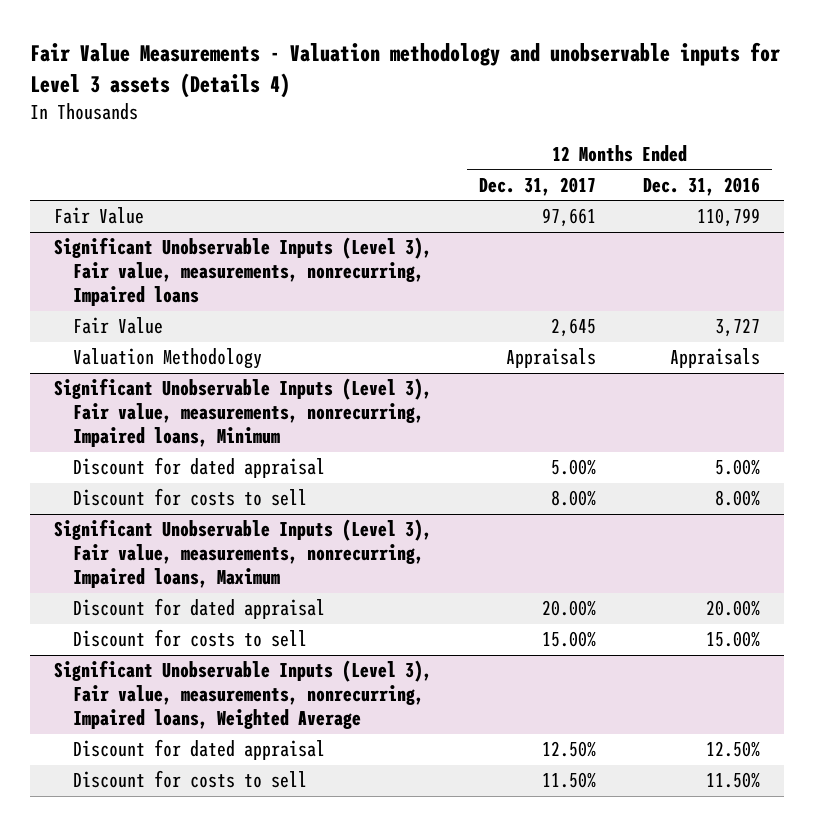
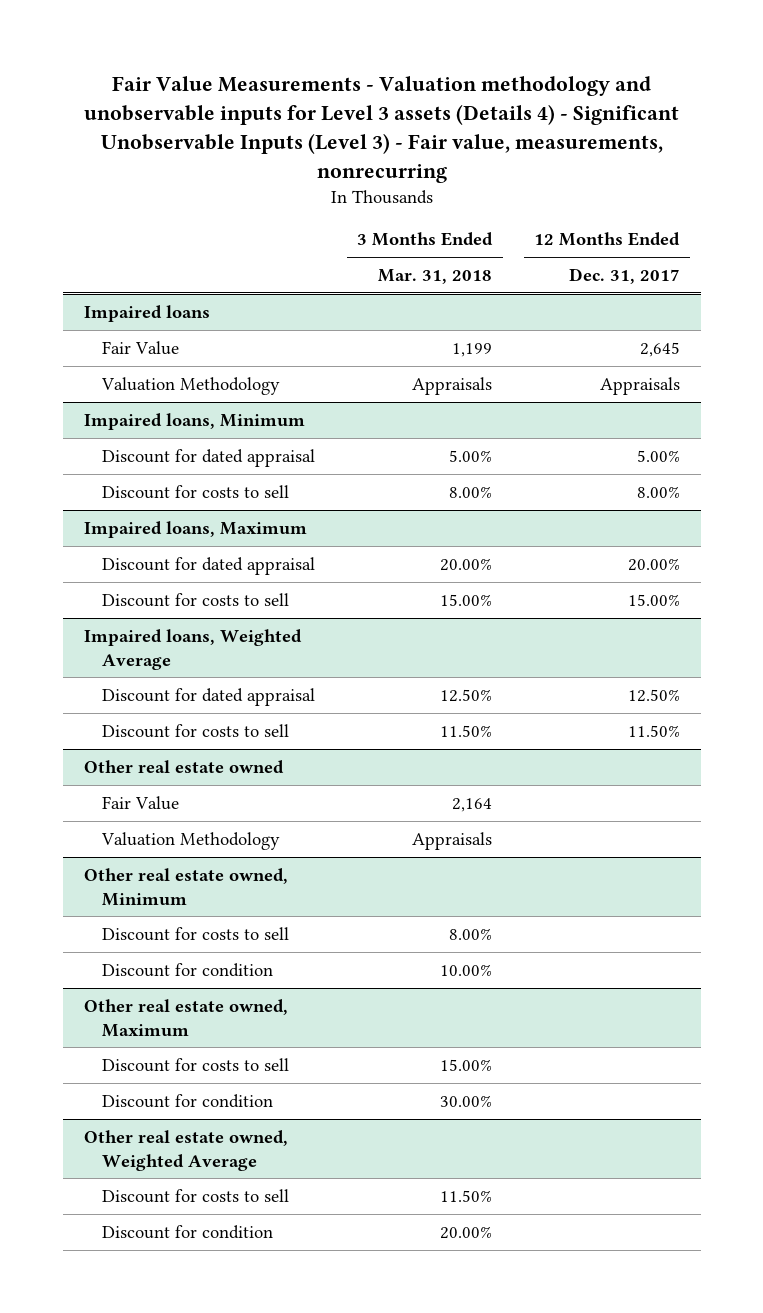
- Fair Value Measurements - Valuation methodology and unobservable inputs for Level 3 assets (Details 4)
+ Fair Value Measurements - Valuation methodology and unobservable inputs for Level 3 assets (Details 4) - Significant Unobservable Inputs (Level 3) - Fair value, measurements, nonrecurring
- | 12 Months Ended Dec. 31, 2017 | 12 Months Ended Dec. 31, 2016
+ | 3 Months Ended Mar. 31, 2018 | 12 Months Ended Dec. 31, 2017
- Fair Value | 97,661 | 110,799
- Significant Unobservable Inputs (Level 3), Fair value, measurements, nonrecurring, Impaired loans
+ Impaired loans
- Significant Unobservable Inputs (Level 3), Fair value, measurements, nonrecurring, Impaired loans, Minimum
+ Impaired loans, Minimum
- Significant Unobservable Inputs (Level 3), Fair value, measurements, nonrecurring, Impaired loans, Maximum
+ Impaired loans, Maximum
- Significant Unobservable Inputs (Level 3), Fair value, measurements, nonrecurring, Impaired loans, Weighted Average
+ Impaired loans, Weighted Average
+ Other real estate owned
+ Fair Value | 2,164 |
+ Valuation Methodology | Appraisals |
+ Other real estate owned, Minimum
+ Discount for costs to sell | 8.00% |
+ Discount for condition | 10.00% |
+ Other real estate owned, Maximum
+ Discount for costs to sell | 15.00% |
+ Discount for condition | 30.00% |
+ Other real estate owned, Weighted Average
+ Discount for costs to sell | 11.50% |
+ Discount for condition | 20.00% |

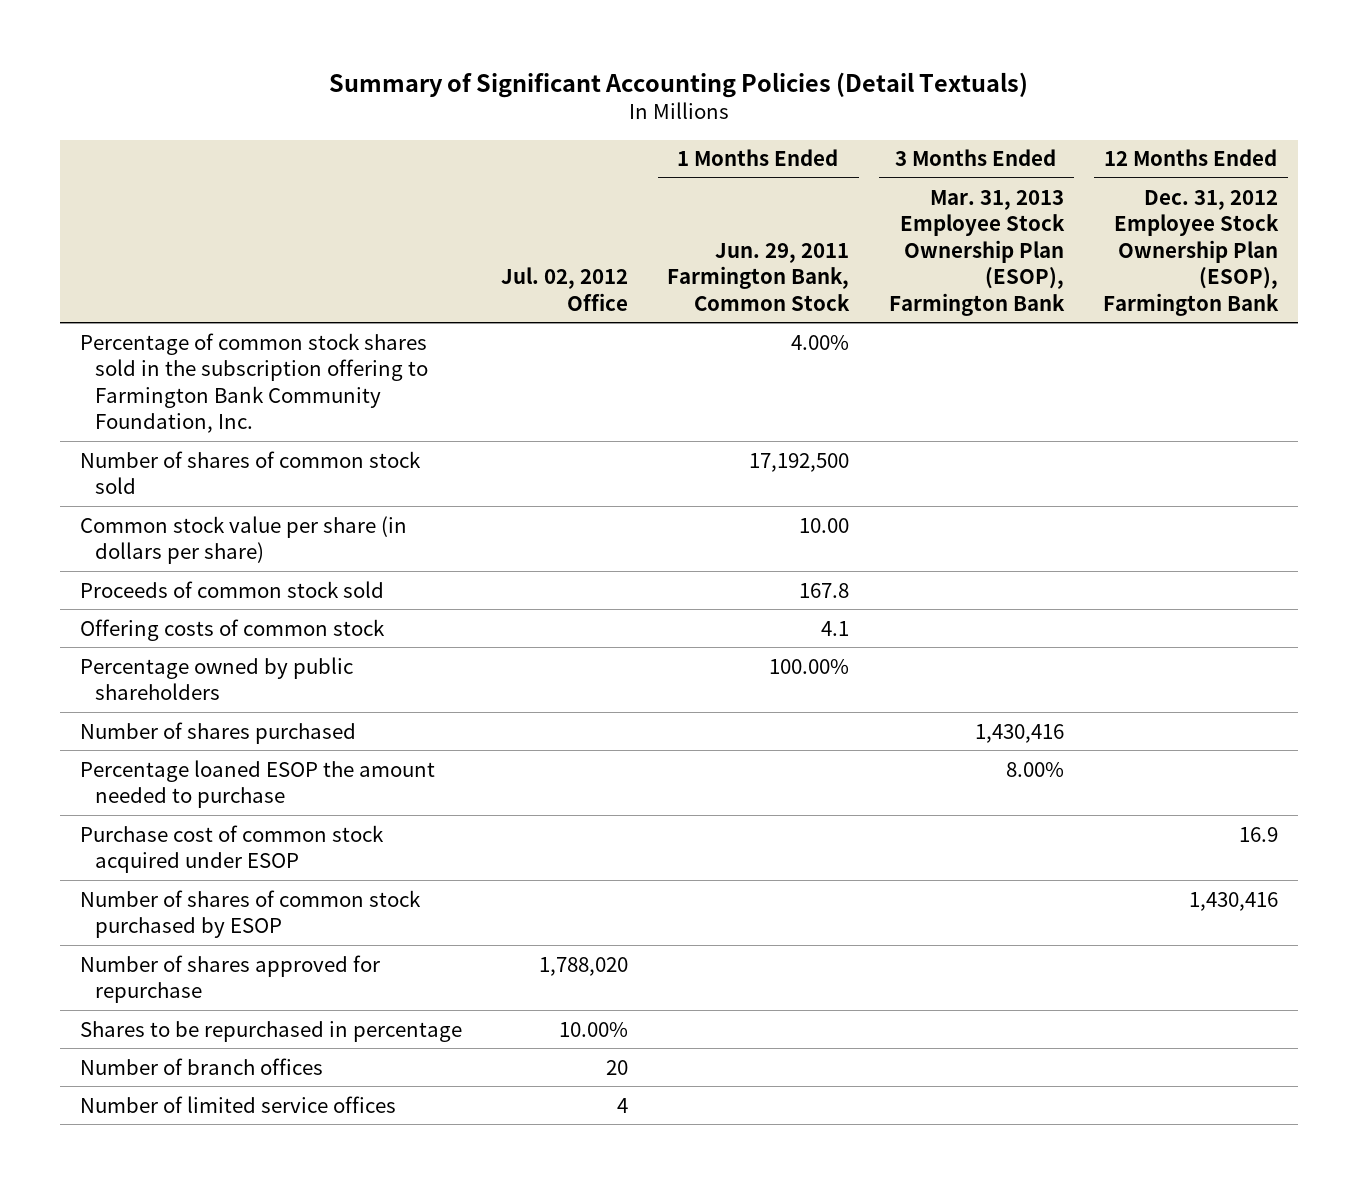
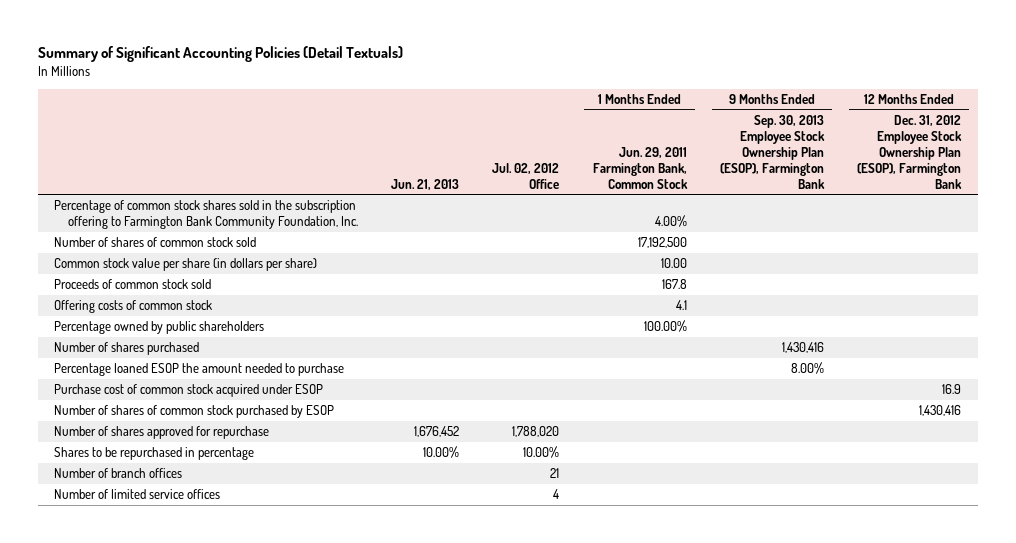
- | Jul. 02, 2012 Office | 1 Months Ended Jun. 29, 2011 Farmington Bank, Common Stock | 3 Months Ended Mar. 31, 2013 Employee Stock Ownership Plan (ESOP), Farmington Bank | 12 Months Ended Dec. 31, 2012 Employee Stock Ownership Plan (ESOP), Farmington Bank
+ | Jun. 21, 2013 | Jul. 02, 2012 Office | 1 Months Ended Jun. 29, 2011 Farmington Bank, Common Stock | 9 Months Ended Sep. 30, 2013 Employee Stock Ownership Plan (ESOP), Farmington Bank | 12 Months Ended Dec. 31, 2012 Employee Stock Ownership Plan (ESOP), Farmington Bank
- Number of branch offices | 20 | | |
+ Number of branch offices | | 21 | | |

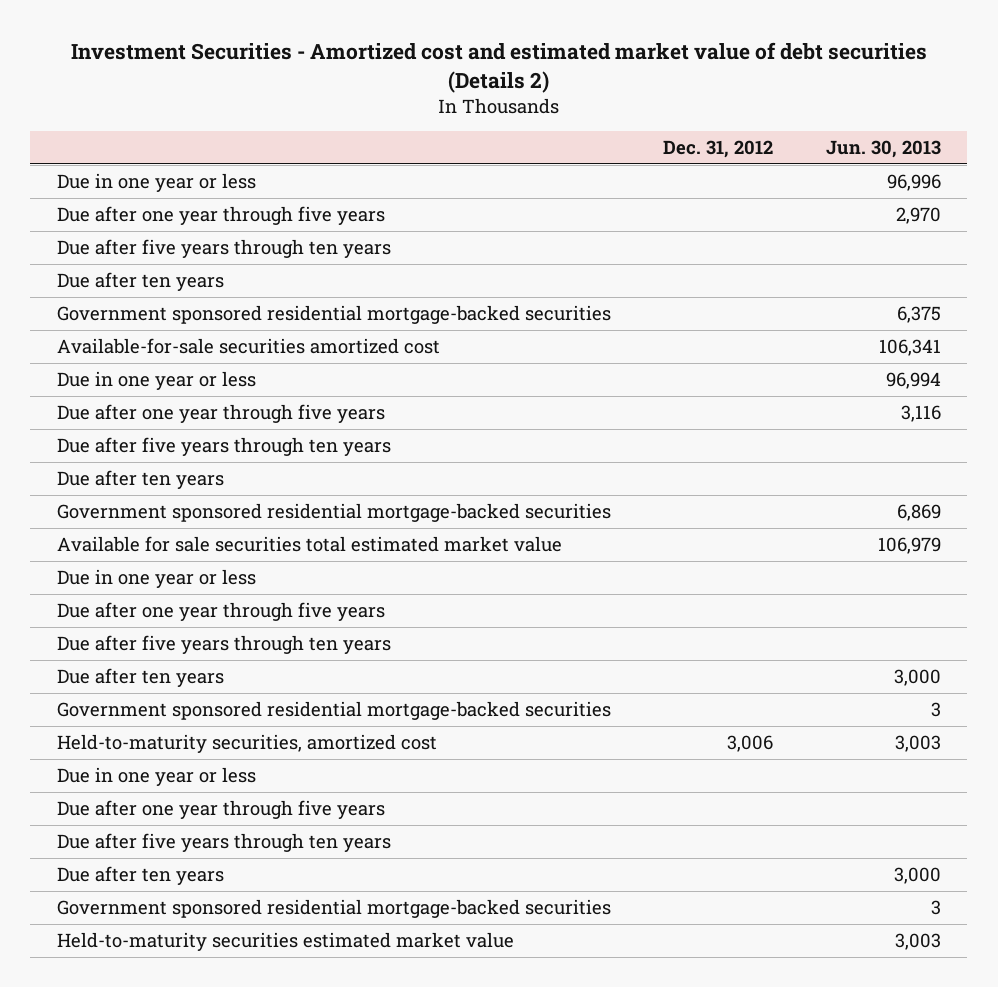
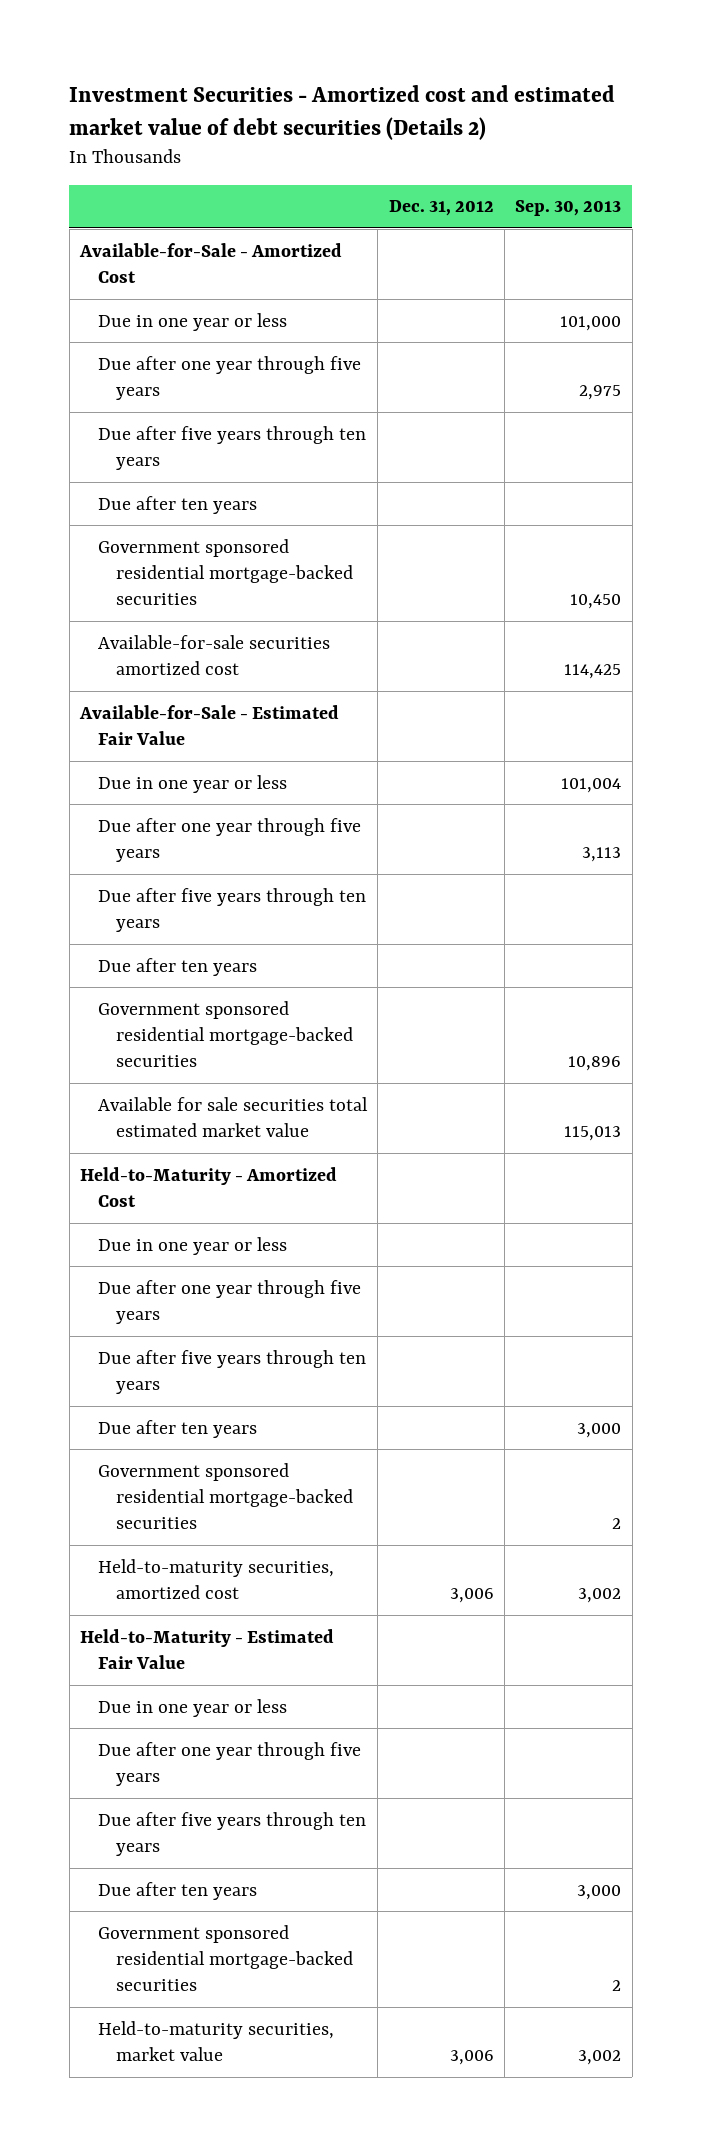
- | Dec. 31, 2012 | Jun. 30, 2013
+ | Dec. 31, 2012 | Sep. 30, 2013
+ Available-for-Sale - Amortized Cost
+ Available-for-Sale - Estimated Fair Value
+ Held-to-Maturity - Amortized Cost
+ Held-to-Maturity - Estimated Fair Value
- Held-to-maturity securities estimated market value | | 3,003
+ Held-to-maturity securities, market value | 3,006 | 3,002

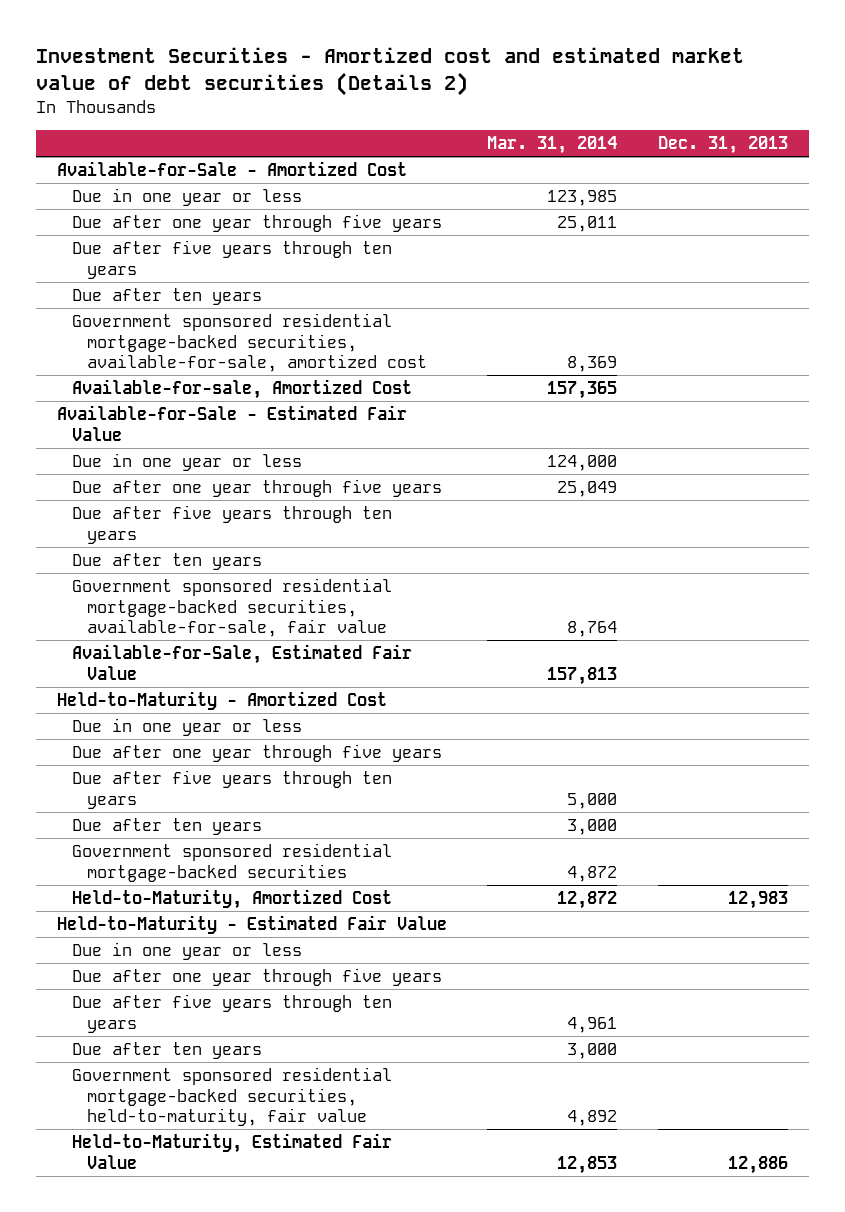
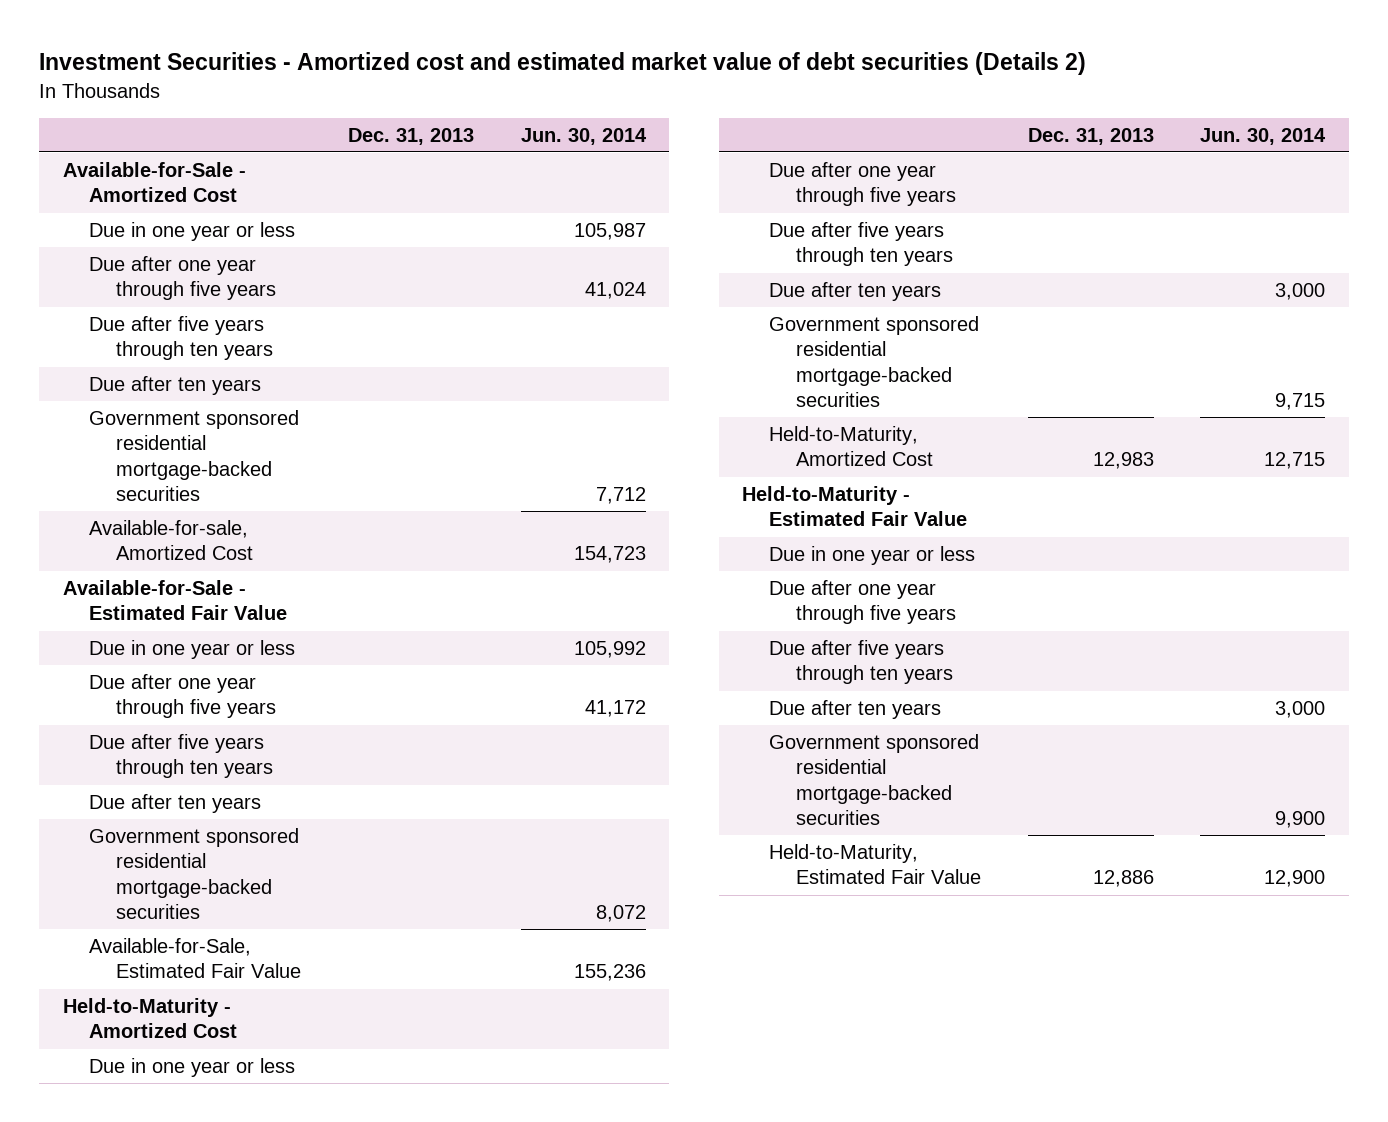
- | Mar. 31, 2014 | Dec. 31, 2013
+ | Dec. 31, 2013 | Jun. 30, 2014
- Government sponsored residential mortgage-backed securities, available-for-sale, amortized cost | 8,369 |
+ Government sponsored residential mortgage-backed securities | | 7,712
- Government sponsored residential mortgage-backed securities, available-for-sale, fair value | 8,764 |
+ Government sponsored residential mortgage-backed securities | | 8,072
- Government sponsored residential mortgage-backed securities, held-to-maturity, fair value | 4,892 |
+ Government sponsored residential mortgage-backed securities | | 9,900

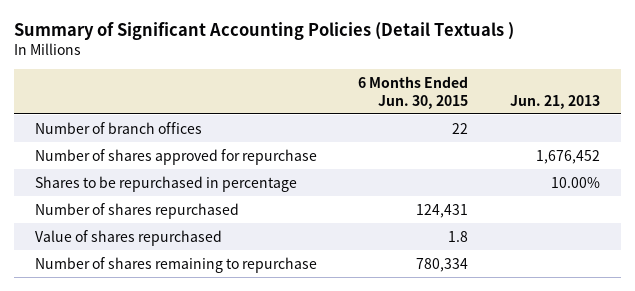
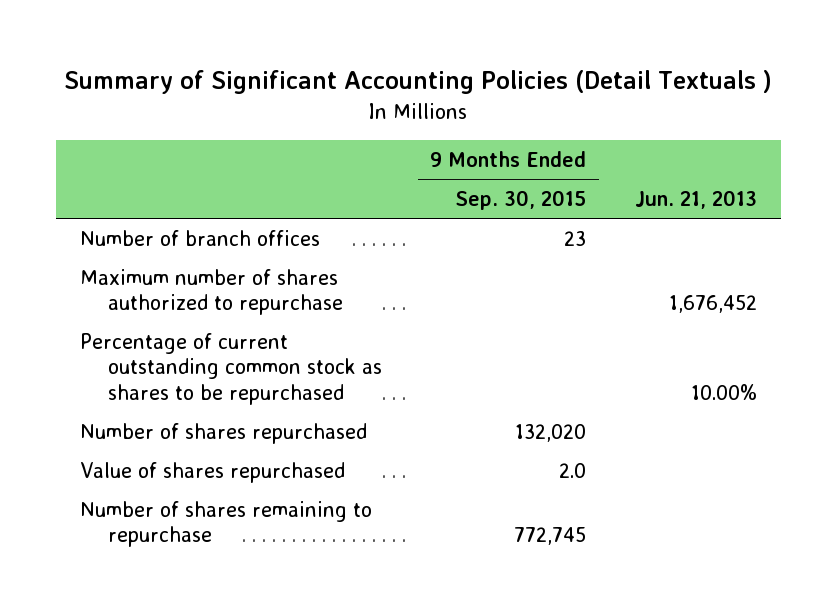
- | 6 Months Ended Jun. 30, 2015 | Jun. 21, 2013
+ | 9 Months Ended Sep. 30, 2015 | Jun. 21, 2013
- Number of shares approved for repurchase | | 1,676,452
- Shares to be repurchased in percentage | | 10.00%
+ Maximum number of shares authorized to repurchase | | 1,676,452
+ Percentage of current outstanding common stock as shares to be repurchased | | 10.00%

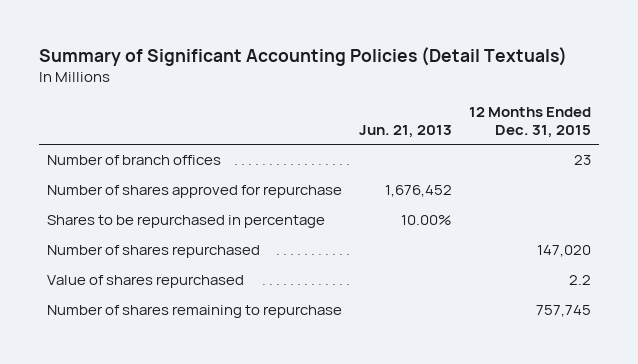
- Summary of Significant Accounting Policies (Detail Textuals )
+ Summary of Significant Accounting Policies (Detail Textuals)
- | 9 Months Ended Sep. 30, 2015 | Jun. 21, 2013
+ | Jun. 21, 2013 | 12 Months Ended Dec. 31, 2015
- Maximum number of shares authorized to repurchase | | 1,676,452
- Percentage of current outstanding common stock as shares to be repurchased | | 10.00%
+ Number of shares approved for repurchase | 1,676,452 |
+ Shares to be repurchased in percentage | 10.00% |

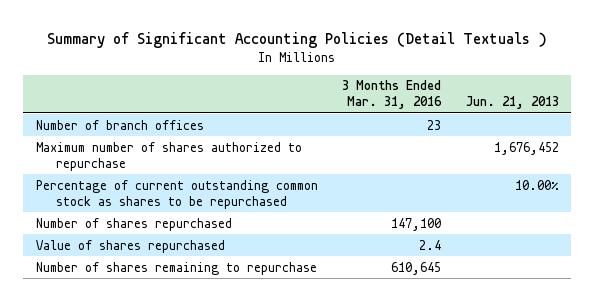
- Summary of Significant Accounting Policies (Detail Textuals)
+ Summary of Significant Accounting Policies (Detail Textuals )
- | Jun. 21, 2013 | 12 Months Ended Dec. 31, 2015
+ | 3 Months Ended Mar. 31, 2016 | Jun. 21, 2013
- Number of shares approved for repurchase | 1,676,452 |
- Shares to be repurchased in percentage | 10.00% |
+ Maximum number of shares authorized to repurchase | | 1,676,452
+ Percentage of current outstanding common stock as shares to be repurchased | | 10.00%

